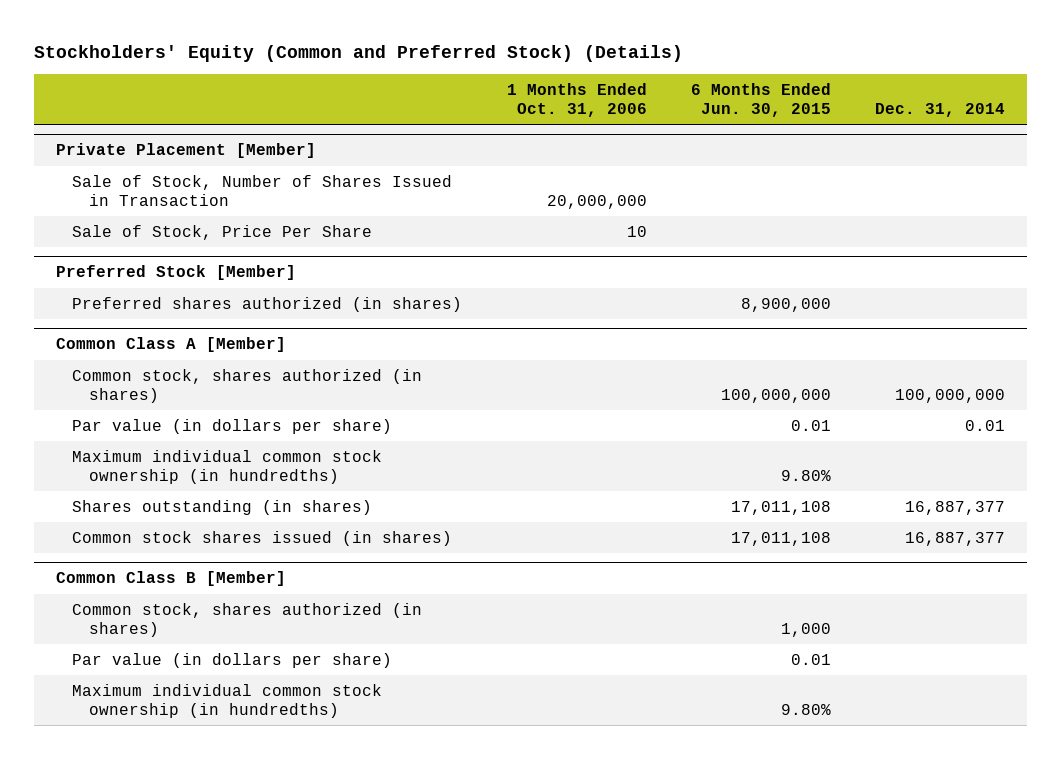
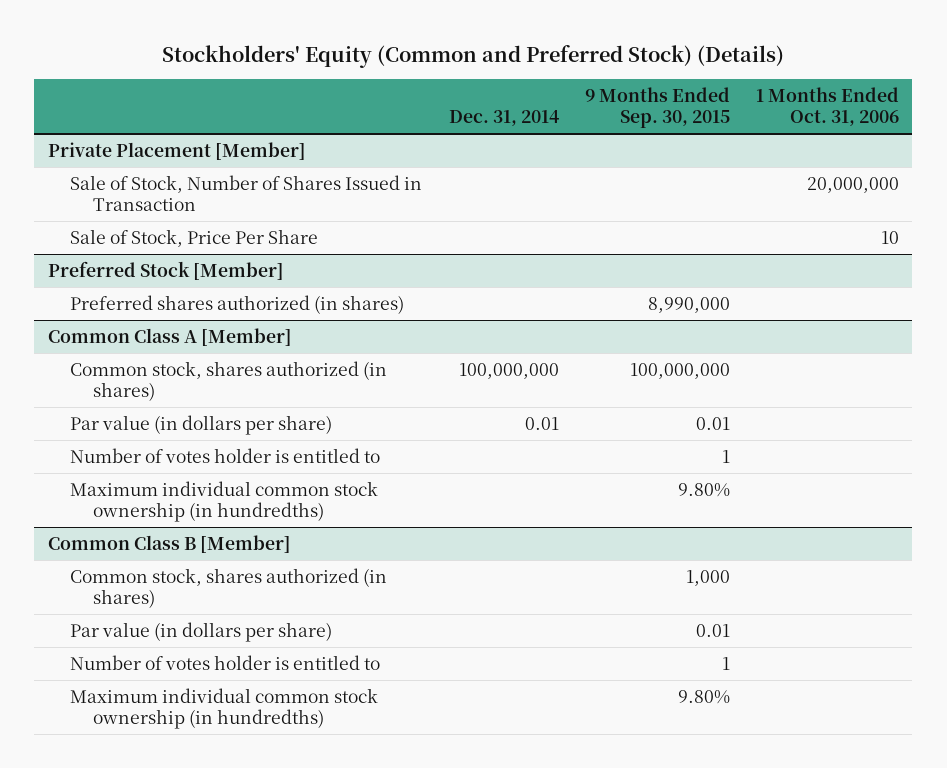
- | 1 Months Ended Oct. 31, 2006 | 6 Months Ended Jun. 30, 2015 | Dec. 31, 2014
+ | Dec. 31, 2014 | 9 Months Ended Sep. 30, 2015 | 1 Months Ended Oct. 31, 2006
@ Common Class A [Member]
+ Number of votes holder is entitled to | | 1 |
- Shares outstanding (in shares) | | 17,011,108 | 16,887,377
- Common stock shares issued (in shares) | | 17,011,108 | 16,887,377
@ Common Class B [Member]
+ Number of votes holder is entitled to | | 1 |

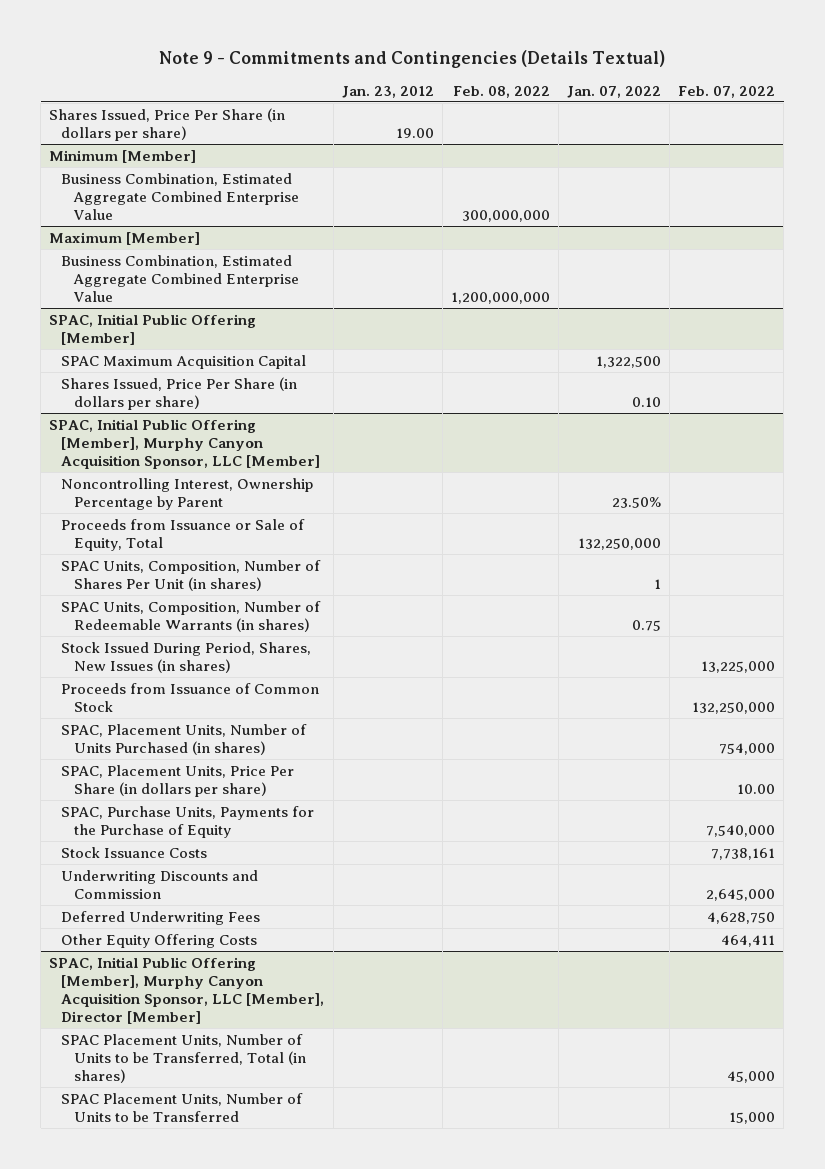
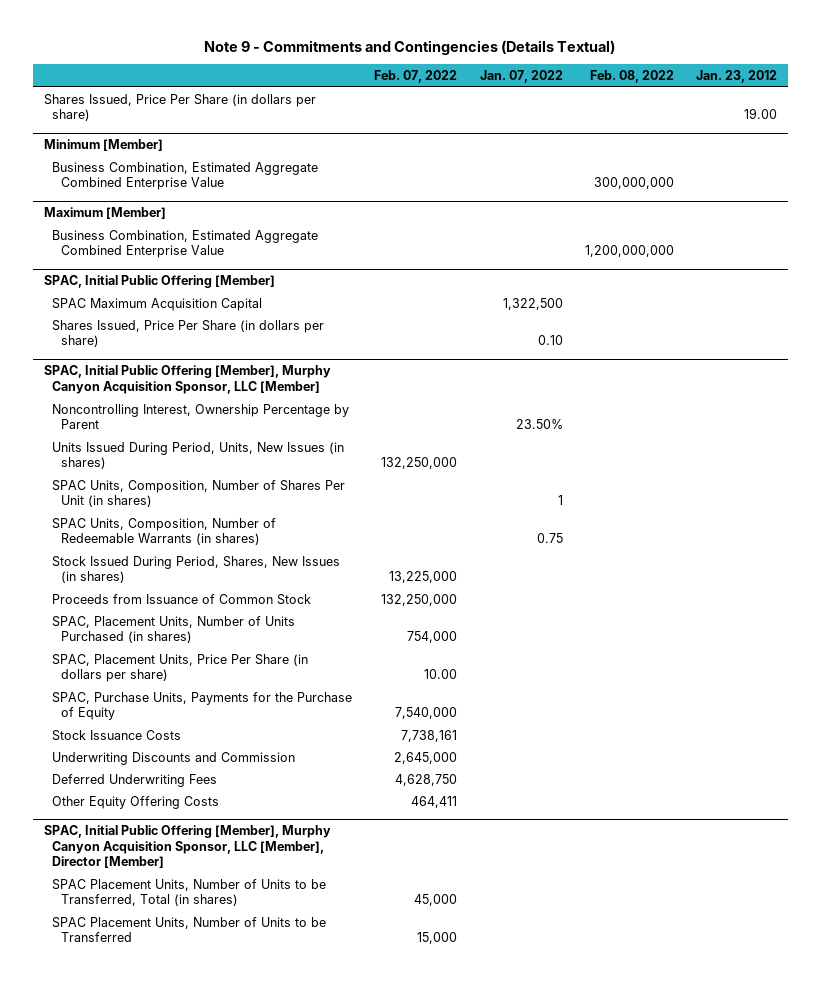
- | Jan. 23, 2012 | Feb. 08, 2022 | Jan. 07, 2022 | Feb. 07, 2022
+ | Feb. 07, 2022 | Jan. 07, 2022 | Feb. 08, 2022 | Jan. 23, 2012
@ SPAC, Initial Public Offering [Member], Murphy Canyon Acquisition Sponsor, LLC [Member]
- Proceeds from Issuance or Sale of Equity, Total | | | 132,250,000 |
+ Units Issued During Period, Units, New Issues (in shares) | 132,250,000 | | |

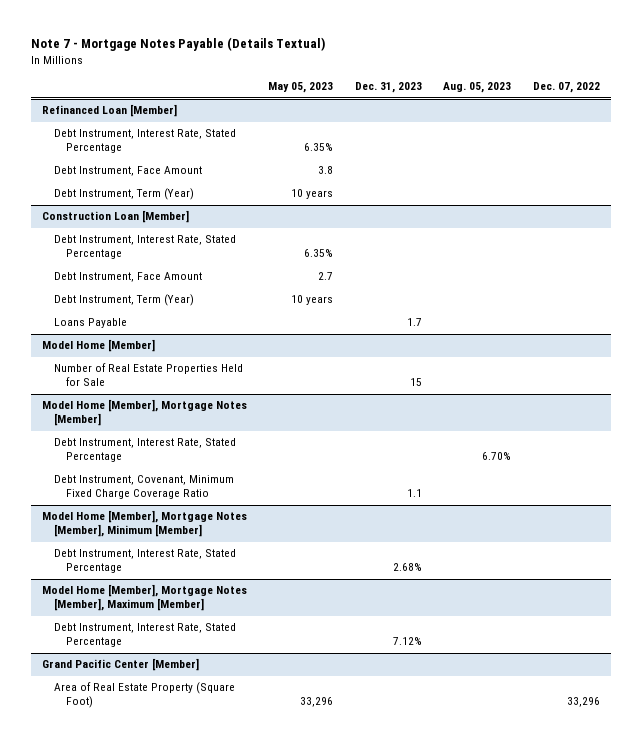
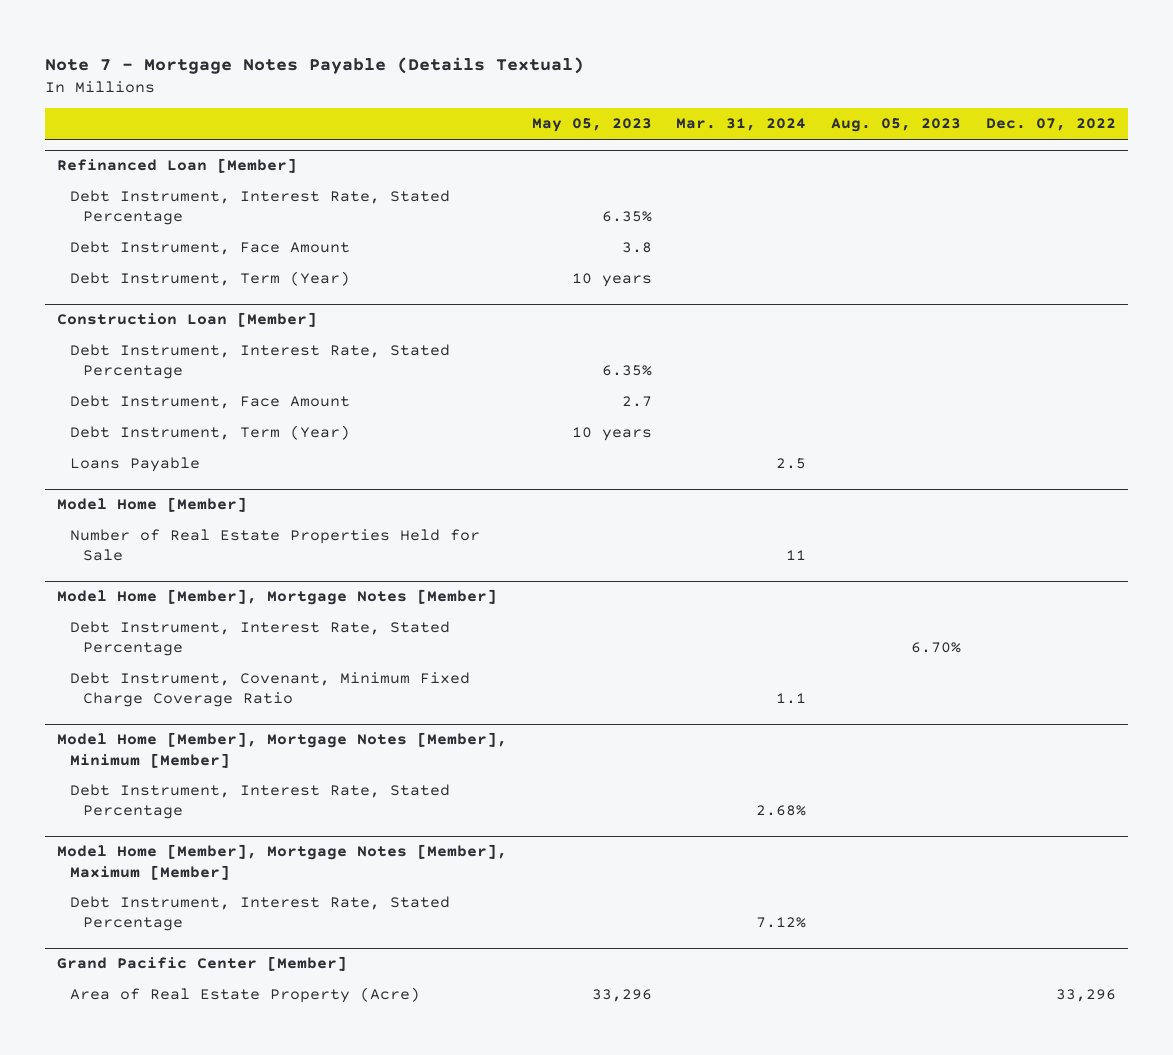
- | May 05, 2023 | Dec. 31, 2023 | Aug. 05, 2023 | Dec. 07, 2022
+ | May 05, 2023 | Mar. 31, 2024 | Aug. 05, 2023 | Dec. 07, 2022
@ Grand Pacific Center [Member]
- Area of Real Estate Property (Square Foot) | 33,296 | | | 33,296
+ Area of Real Estate Property (Acre) | 33,296 | | | 33,296

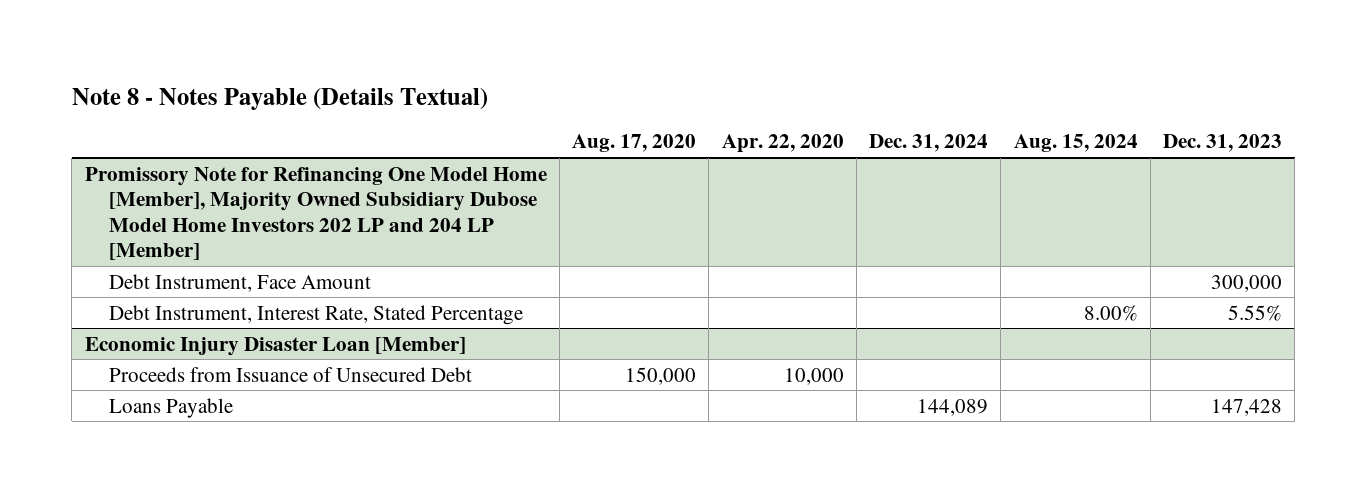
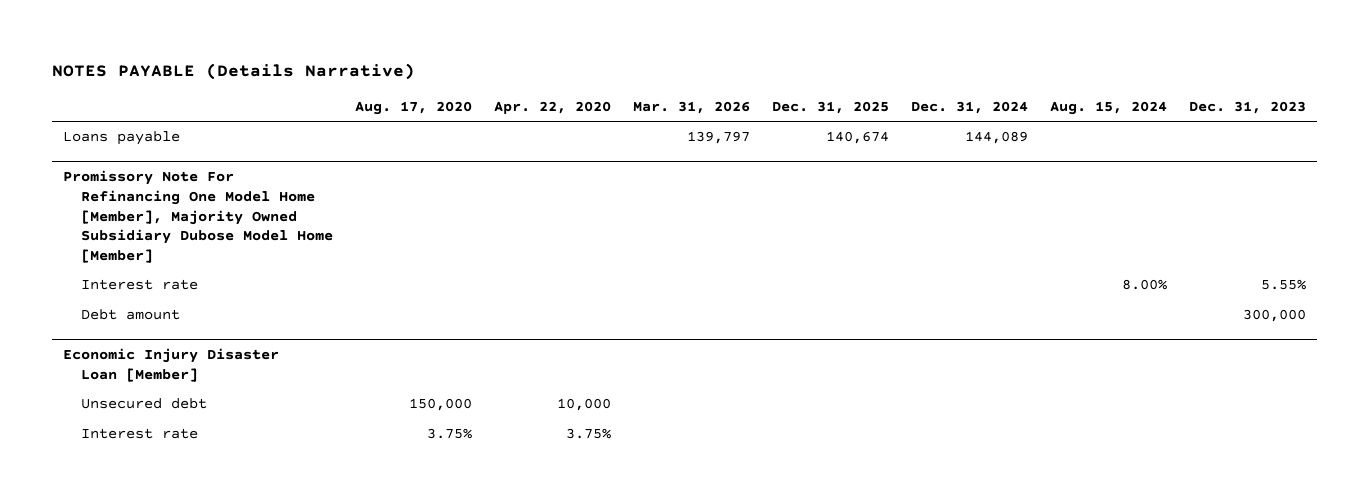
- Note 8 - Notes Payable (Details Textual)
+ NOTES PAYABLE (Details Narrative)
- | Aug. 17, 2020 | Apr. 22, 2020 | Dec. 31, 2024 | Aug. 15, 2024 | Dec. 31, 2023
+ | Aug. 17, 2020 | Apr. 22, 2020 | Mar. 31, 2026 | Dec. 31, 2025 | Dec. 31, 2024 | Aug. 15, 2024 | Dec. 31, 2023
- Promissory Note for Refinancing One Model Home [Member], Majority Owned Subsidiary Dubose Model Home Investors 202 LP and 204 LP [Member]
- Debt Instrument, Face Amount | | | | | 300,000
- Debt Instrument, Interest Rate, Stated Percentage | | | | 8.00% | 5.55%
+ Loans payable | | | 139,797 | 140,674 | 144,089 | |
+ Promissory Note For Refinancing One Model Home [Member], Majority Owned Subsidiary Dubose Model Home [Member]
+ Interest rate | | | | | | 8.00% | 5.55%
+ Debt amount | | | | | | | 300,000
@ Economic Injury Disaster Loan [Member]
- Proceeds from Issuance of Unsecured Debt | 150,000 | 10,000 | | |
- Loans Payable | | | 144,089 | | 147,428
+ Unsecured debt | 150,000 | 10,000 | | | | |
+ Interest rate | 3.75% | 3.75% | | | | |

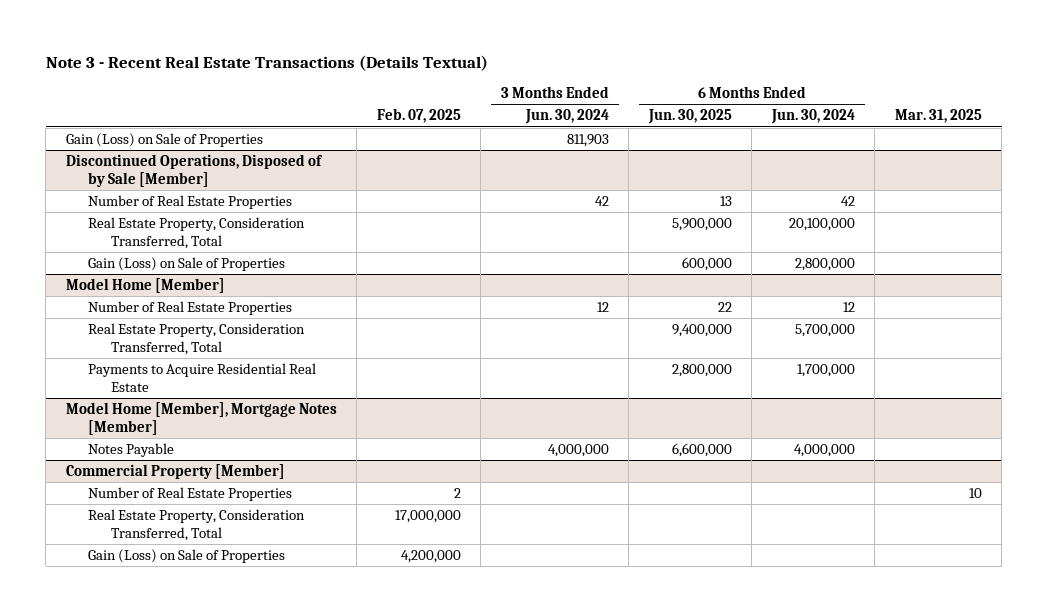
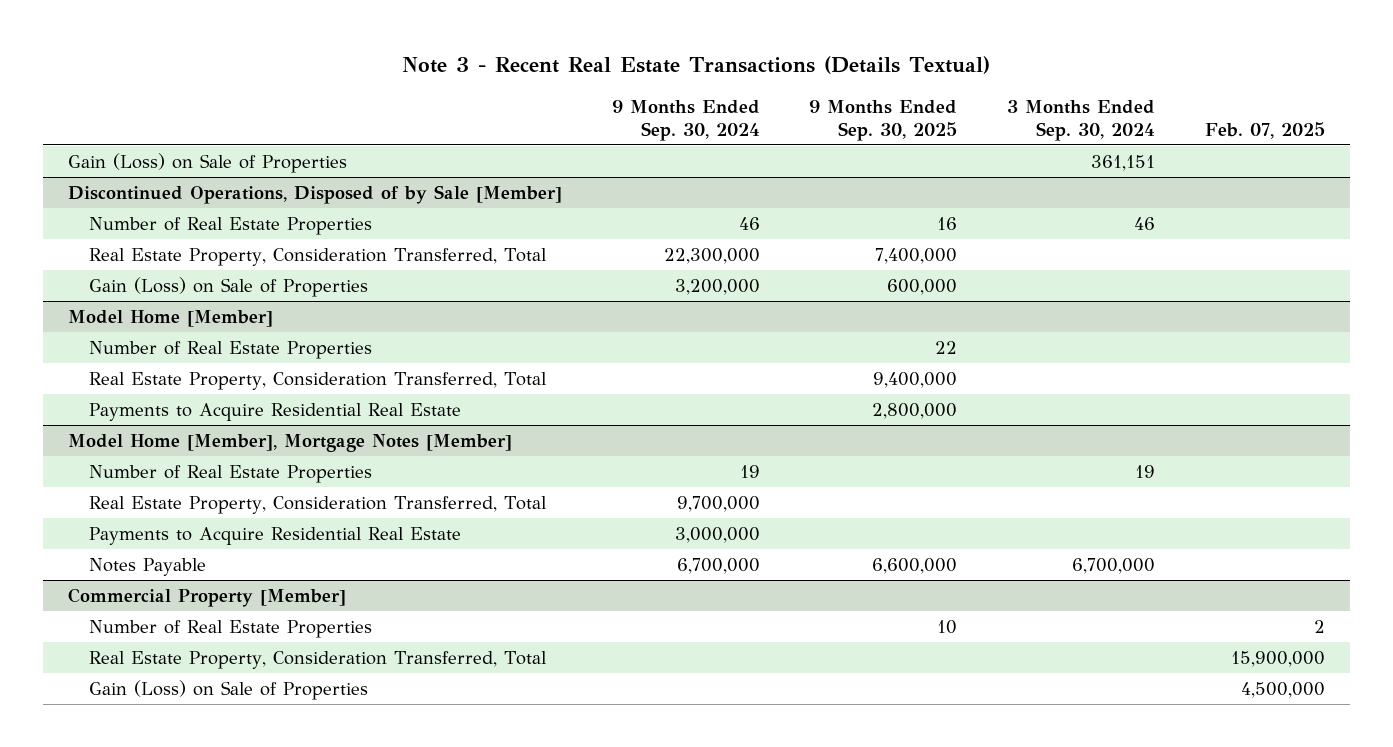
- | Feb. 07, 2025 | 3 Months Ended Jun. 30, 2024 | 6 Months Ended Jun. 30, 2025 | 6 Months Ended Jun. 30, 2024 | Mar. 31, 2025
+ | 9 Months Ended Sep. 30, 2024 | 9 Months Ended Sep. 30, 2025 | 3 Months Ended Sep. 30, 2024 | Feb. 07, 2025
@ Model Home [Member], Mortgage Notes [Member]
+ Number of Real Estate Properties | 19 | | 19 |
+ Real Estate Property, Consideration Transferred, Total | 9,700,000 | | |
+ Payments to Acquire Residential Real Estate | 3,000,000 | | |
@ Commercial Property [Member]
- Real Estate Property, Consideration Transferred, Total | 17,000,000 | | | |
- Gain (Loss) on Sale of Properties | 4,200,000 | | | |
+ Real Estate Property, Consideration Transferred, Total | | | | 15,900,000
+ Gain (Loss) on Sale of Properties | | | | 4,500,000

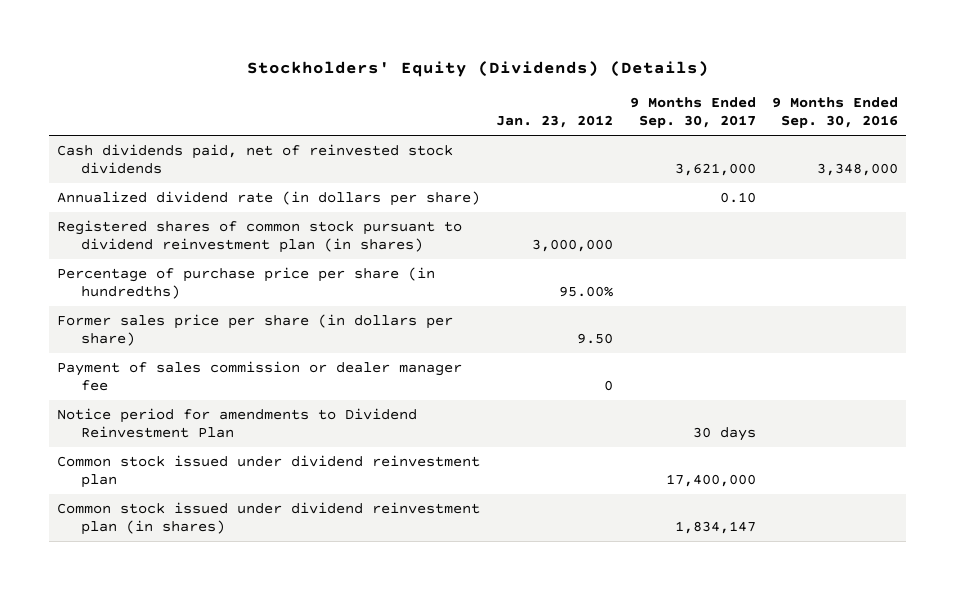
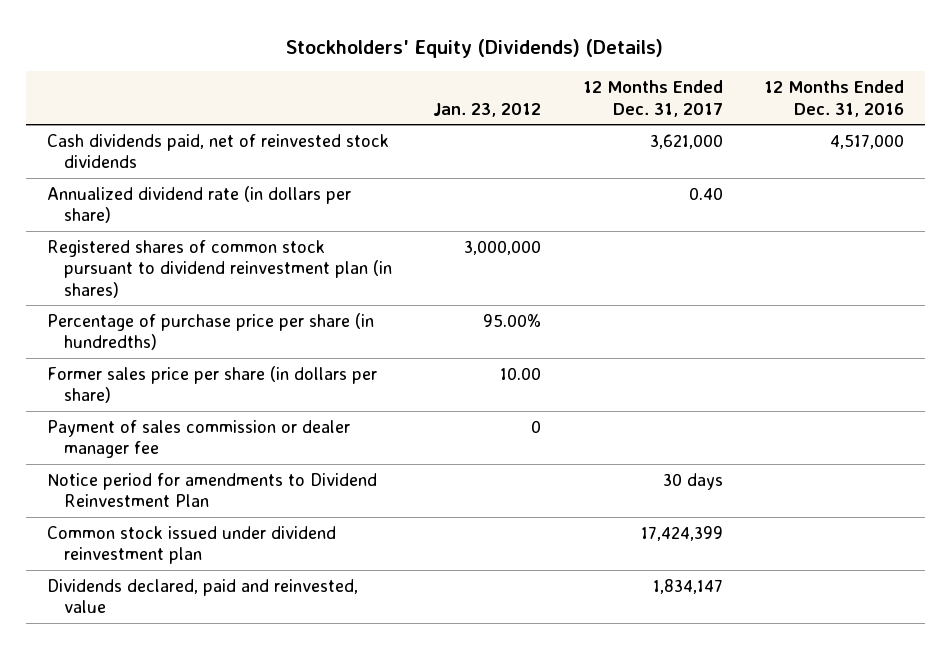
- | Jan. 23, 2012 | 9 Months Ended Sep. 30, 2017 | 9 Months Ended Sep. 30, 2016
+ | Jan. 23, 2012 | 12 Months Ended Dec. 31, 2017 | 12 Months Ended Dec. 31, 2016
- Former sales price per share (in dollars per share) | 9.50 | |
+ Former sales price per share (in dollars per share) | 10.00 | |
- Common stock issued under dividend reinvestment plan (in shares) | | 1,834,147 |
+ Dividends declared, paid and reinvested, value | | 1,834,147 |

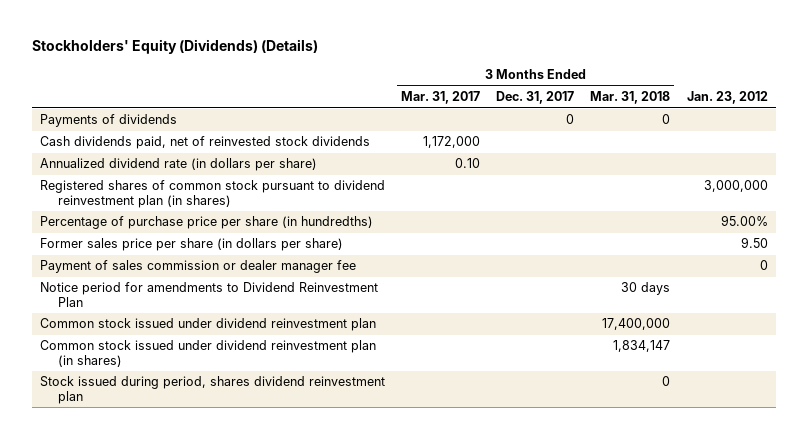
- | Jan. 23, 2012 | 12 Months Ended Dec. 31, 2017 | 12 Months Ended Dec. 31, 2016
+ | 3 Months Ended Mar. 31, 2017 | 3 Months Ended Dec. 31, 2017 | 3 Months Ended Mar. 31, 2018 | Jan. 23, 2012
+ Payments of dividends | | 0 | 0 |
- Former sales price per share (in dollars per share) | 10.00 | |
+ Former sales price per share (in dollars per share) | | | | 9.50
- Dividends declared, paid and reinvested, value | | 1,834,147 |
+ Common stock issued under dividend reinvestment plan (in shares) | | | 1,834,147 |
+ Stock issued during period, shares dividend reinvestment plan | | | 0 |

